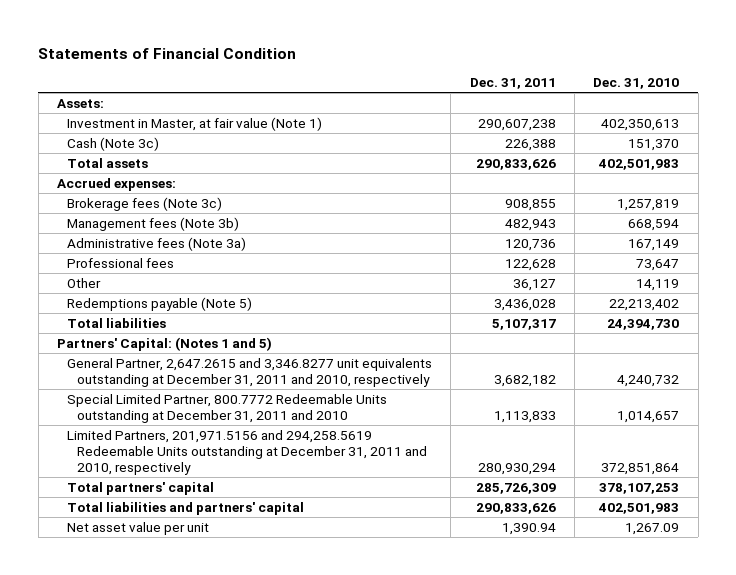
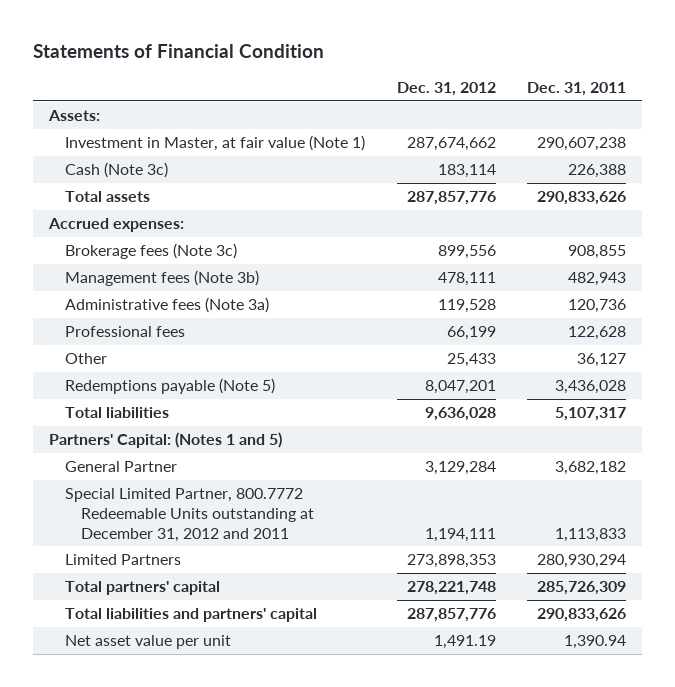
- | Dec. 31, 2011 | Dec. 31, 2010
+ | Dec. 31, 2012 | Dec. 31, 2011
- General Partner, 2,647.2615 and 3,346.8277 unit equivalents outstanding at December 31, 2011 and 2010, respectively | 3,682,182 | 4,240,732
- Special Limited Partner, 800.7772 Redeemable Units outstanding at December 31, 2011 and 2010 | 1,113,833 | 1,014,657
- Limited Partners, 201,971.5156 and 294,258.5619 Redeemable Units outstanding at December 31, 2011 and 2010, respectively | 280,930,294 | 372,851,864
+ General Partner | 3,129,284 | 3,682,182
+ Special Limited Partner, 800.7772 Redeemable Units outstanding at December 31, 2012 and 2011 | 1,194,111 | 1,113,833
+ Limited Partners | 273,898,353 | 280,930,294

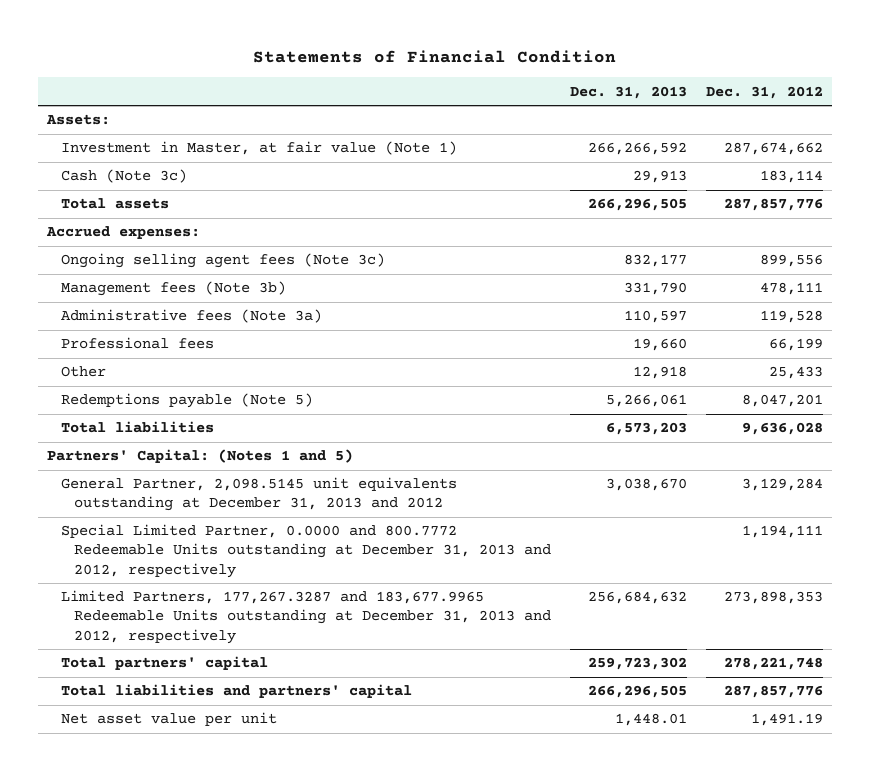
- | Dec. 31, 2012 | Dec. 31, 2011
+ | Dec. 31, 2013 | Dec. 31, 2012
- Brokerage fees (Note 3c) | 899,556 | 908,855
+ Ongoing selling agent fees (Note 3c) | 832,177 | 899,556
- General Partner | 3,129,284 | 3,682,182
- Special Limited Partner, 800.7772 Redeemable Units outstanding at December 31, 2012 and 2011 | 1,194,111 | 1,113,833
- Limited Partners | 273,898,353 | 280,930,294
+ General Partner, 2,098.5145 unit equivalents outstanding at December 31, 2013 and 2012 | 3,038,670 | 3,129,284
+ Special Limited Partner, 0.0000 and 800.7772 Redeemable Units outstanding at December 31, 2013 and 2012, respectively | | 1,194,111
+ Limited Partners, 177,267.3287 and 183,677.9965 Redeemable Units outstanding at December 31, 2013 and 2012, respectively | 256,684,632 | 273,898,353

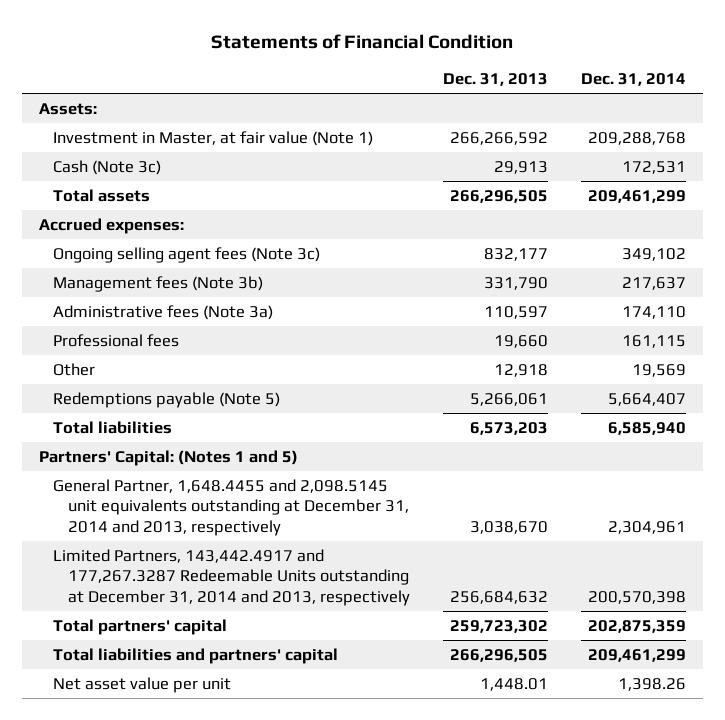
- | Dec. 31, 2013 | Dec. 31, 2012
+ | Dec. 31, 2013 | Dec. 31, 2014
- General Partner, 2,098.5145 unit equivalents outstanding at December 31, 2013 and 2012 | 3,038,670 | 3,129,284
- Special Limited Partner, 0.0000 and 800.7772 Redeemable Units outstanding at December 31, 2013 and 2012, respectively | | 1,194,111
- Limited Partners, 177,267.3287 and 183,677.9965 Redeemable Units outstanding at December 31, 2013 and 2012, respectively | 256,684,632 | 273,898,353
+ General Partner, 1,648.4455 and 2,098.5145 unit equivalents outstanding at December 31, 2014 and 2013, respectively | 3,038,670 | 2,304,961
+ Limited Partners, 143,442.4917 and 177,267.3287 Redeemable Units outstanding at December 31, 2014 and 2013, respectively | 256,684,632 | 200,570,398

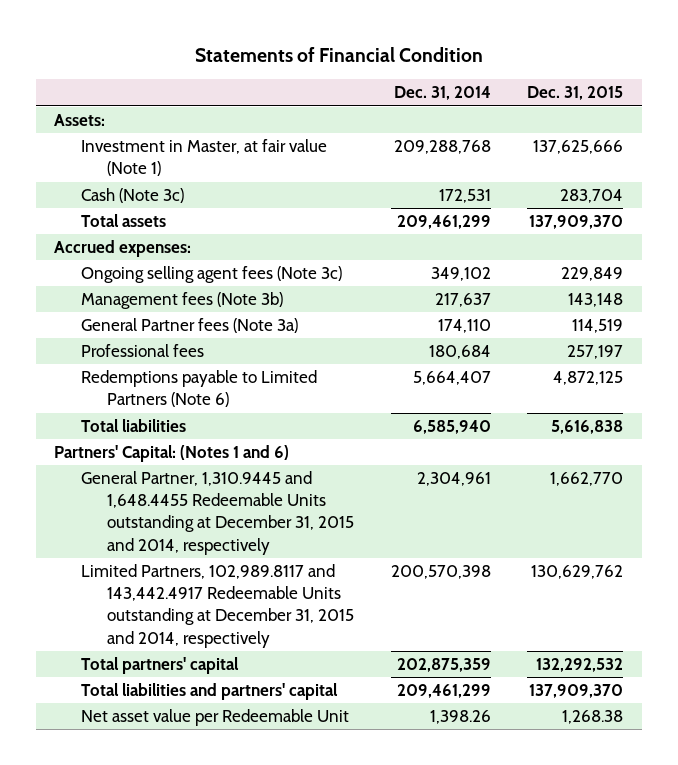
- | Dec. 31, 2013 | Dec. 31, 2014
+ | Dec. 31, 2014 | Dec. 31, 2015
- Administrative fees (Note 3a) | 110,597 | 174,110
- Professional fees | 19,660 | 161,115
- Other | 12,918 | 19,569
- Redemptions payable (Note 5) | 5,266,061 | 5,664,407
+ General Partner fees (Note 3a) | 174,110 | 114,519
+ Professional fees | 180,684 | 257,197
+ Redemptions payable to Limited Partners (Note 6) | 5,664,407 | 4,872,125
- Partners' Capital: (Notes 1 and 5)
- General Partner, 1,648.4455 and 2,098.5145 unit equivalents outstanding at December 31, 2014 and 2013, respectively | 3,038,670 | 2,304,961
- Limited Partners, 143,442.4917 and 177,267.3287 Redeemable Units outstanding at December 31, 2014 and 2013, respectively | 256,684,632 | 200,570,398
+ Partners' Capital: (Notes 1 and 6)
+ General Partner, 1,310.9445 and 1,648.4455 Redeemable Units outstanding at December 31, 2015 and 2014, respectively | 2,304,961 | 1,662,770
+ Limited Partners, 102,989.8117 and 143,442.4917 Redeemable Units outstanding at December 31, 2015 and 2014, respectively | 200,570,398 | 130,629,762
- Net asset value per unit | 1,448.01 | 1,398.26
+ Net asset value per Redeemable Unit | 1,398.26 | 1,268.38

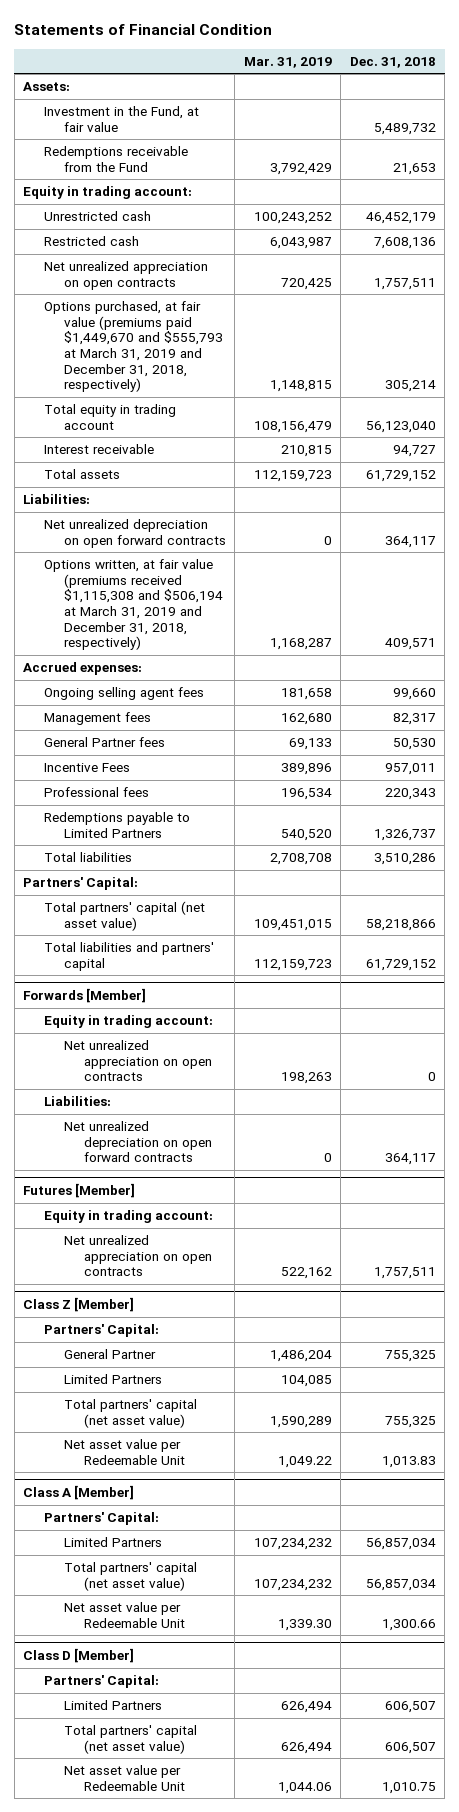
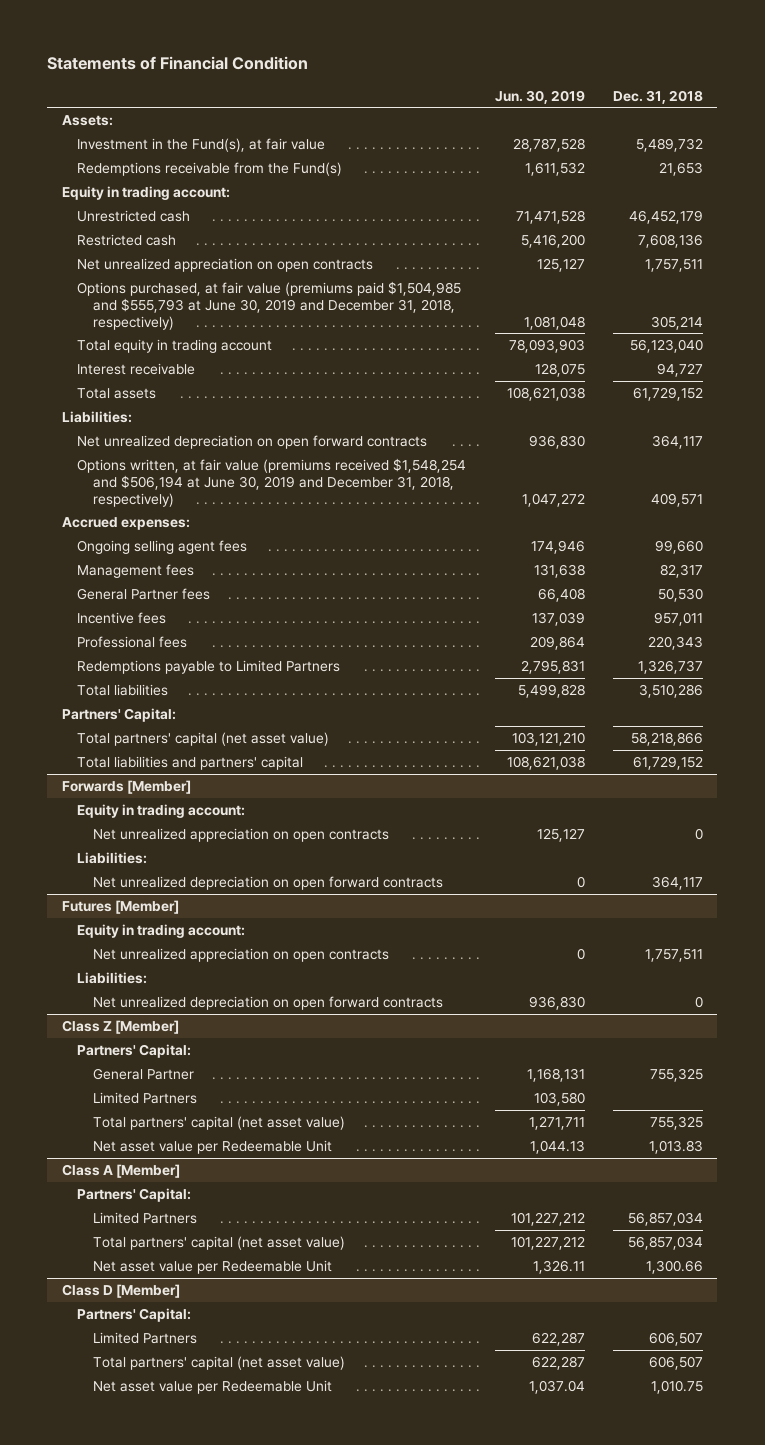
- | Mar. 31, 2019 | Dec. 31, 2018
+ | Jun. 30, 2019 | Dec. 31, 2018
- Investment in the Fund, at fair value | | 5,489,732
- Redemptions receivable from the Fund | 3,792,429 | 21,653
+ Investment in the Fund(s), at fair value | 28,787,528 | 5,489,732
+ Redemptions receivable from the Fund(s) | 1,611,532 | 21,653
- Options purchased, at fair value (premiums paid $1,449,670 and $555,793 at March 31, 2019 and December 31, 2018, respectively) | 1,148,815 | 305,214
+ Options purchased, at fair value (premiums paid $1,504,985 and $555,793 at June 30, 2019 and December 31, 2018, respectively) | 1,081,048 | 305,214
- Options written, at fair value (premiums received $1,115,308 and $506,194 at March 31, 2019 and December 31, 2018, respectively) | 1,168,287 | 409,571
+ Options written, at fair value (premiums received $1,548,254 and $506,194 at June 30, 2019 and December 31, 2018, respectively) | 1,047,272 | 409,571
- Incentive Fees | 389,896 | 957,011
+ Incentive fees | 137,039 | 957,011
@ Futures [Member]
+ Liabilities:
+ Net unrealized depreciation on open forward contracts | 936,830 | 0

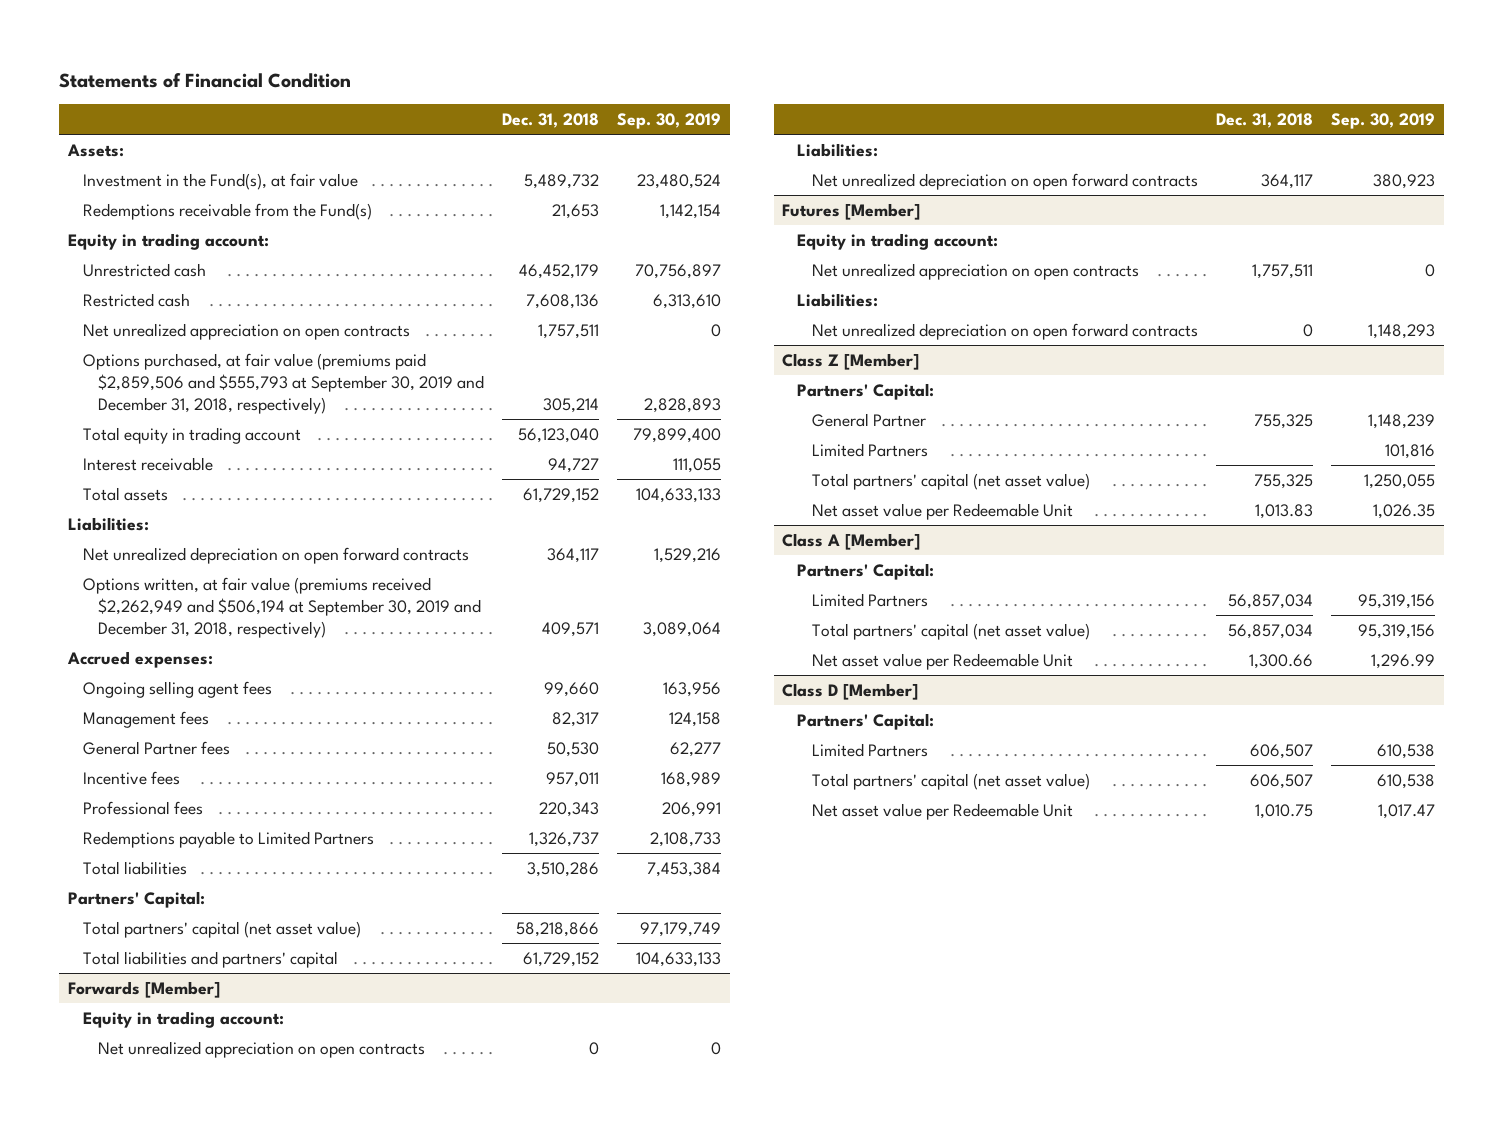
- | Jun. 30, 2019 | Dec. 31, 2018
+ | Dec. 31, 2018 | Sep. 30, 2019
- Options purchased, at fair value (premiums paid $1,504,985 and $555,793 at June 30, 2019 and December 31, 2018, respectively) | 1,081,048 | 305,214
+ Options purchased, at fair value (premiums paid $2,859,506 and $555,793 at September 30, 2019 and December 31, 2018, respectively) | 305,214 | 2,828,893
- Options written, at fair value (premiums received $1,548,254 and $506,194 at June 30, 2019 and December 31, 2018, respectively) | 1,047,272 | 409,571
+ Options written, at fair value (premiums received $2,262,949 and $506,194 at September 30, 2019 and December 31, 2018, respectively) | 409,571 | 3,089,064

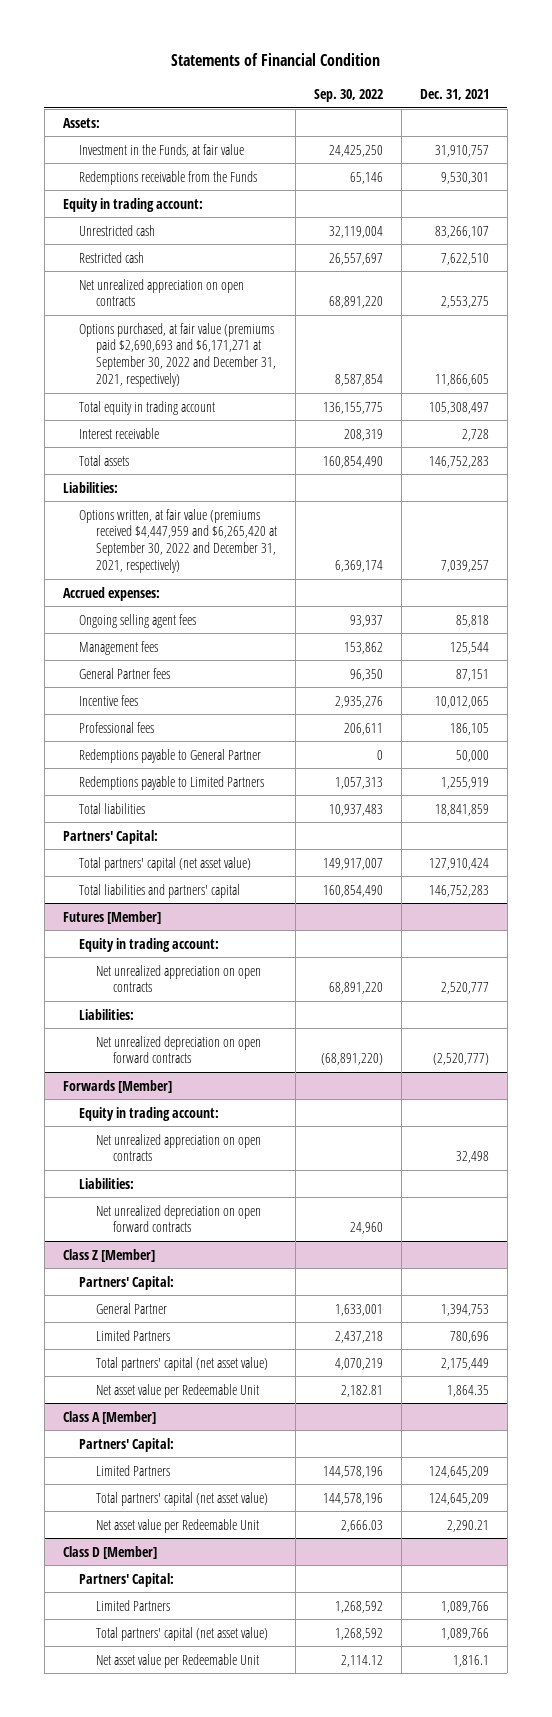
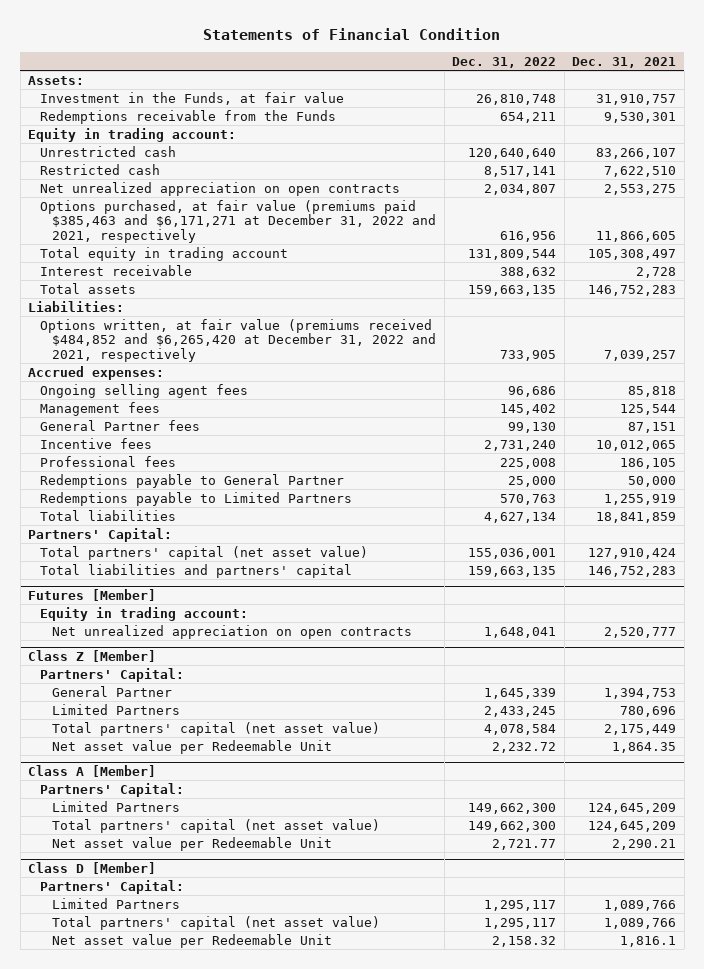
- | Sep. 30, 2022 | Dec. 31, 2021
+ | Dec. 31, 2022 | Dec. 31, 2021
- Options purchased, at fair value (premiums paid $2,690,693 and $6,171,271 at September 30, 2022 and December 31, 2021, respectively) | 8,587,854 | 11,866,605
+ Options purchased, at fair value (premiums paid $385,463 and $6,171,271 at December 31, 2022 and 2021, respectively | 616,956 | 11,866,605
- Options written, at fair value (premiums received $4,447,959 and $6,265,420 at September 30, 2022 and December 31, 2021, respectively) | 6,369,174 | 7,039,257
+ Options written, at fair value (premiums received $484,852 and $6,265,420 at December 31, 2022 and 2021, respectively | 733,905 | 7,039,257
@ Futures [Member]
- Liabilities:
- Net unrealized depreciation on open forward contracts | (68,891,220) | (2,520,777)
- Forwards [Member]
- Equity in trading account:
- Net unrealized appreciation on open contracts | | 32,498
- Liabilities:
- Net unrealized depreciation on open forward contracts | 24,960 |

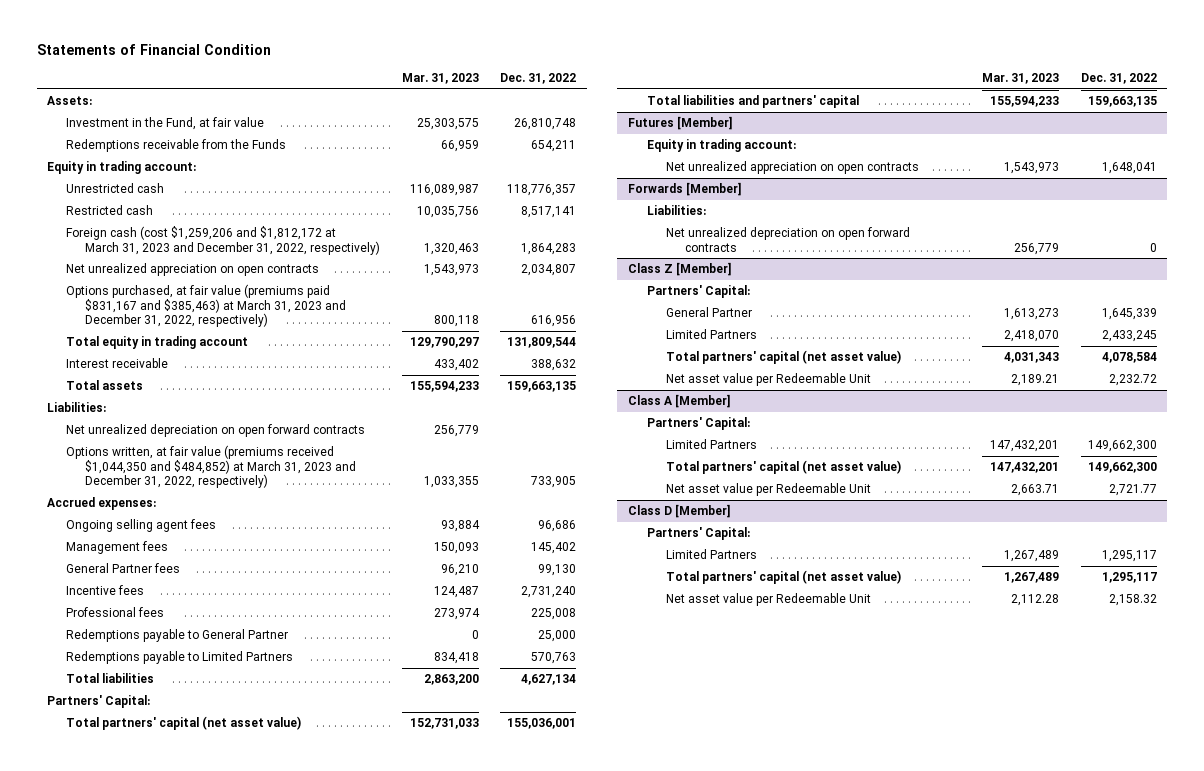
- | Dec. 31, 2022 | Dec. 31, 2021
+ | Mar. 31, 2023 | Dec. 31, 2022
- Investment in the Funds, at fair value | 26,810,748 | 31,910,757
+ Investment in the Fund, at fair value | 25,303,575 | 26,810,748
- Unrestricted cash | 120,640,640 | 83,266,107
+ Unrestricted cash | 116,089,987 | 118,776,357
+ Foreign cash (cost $1,259,206 and $1,812,172 at March 31, 2023 and December 31, 2022, respectively) | 1,320,463 | 1,864,283
- Options purchased, at fair value (premiums paid $385,463 and $6,171,271 at December 31, 2022 and 2021, respectively | 616,956 | 11,866,605
+ Options purchased, at fair value (premiums paid $831,167 and $385,463) at March 31, 2023 and December 31, 2022, respectively) | 800,118 | 616,956
- Options written, at fair value (premiums received $484,852 and $6,265,420 at December 31, 2022 and 2021, respectively | 733,905 | 7,039,257
+ Net unrealized depreciation on open forward contracts | 256,779 |
+ Options written, at fair value (premiums received $1,044,350 and $484,852) at March 31, 2023 and December 31, 2022, respectively) | 1,033,355 | 733,905
+ Forwards [Member]
+ Liabilities:
+ Net unrealized depreciation on open forward contracts | 256,779 | 0

